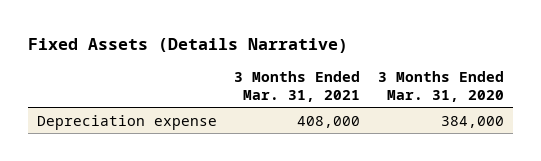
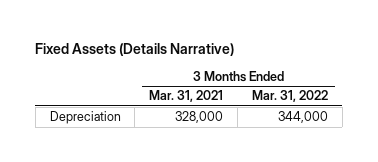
- | 3 Months Ended Mar. 31, 2021 | 3 Months Ended Mar. 31, 2020
+ | 3 Months Ended Mar. 31, 2021 | 3 Months Ended Mar. 31, 2022
- Depreciation expense | 408,000 | 384,000
+ Depreciation | 328,000 | 344,000

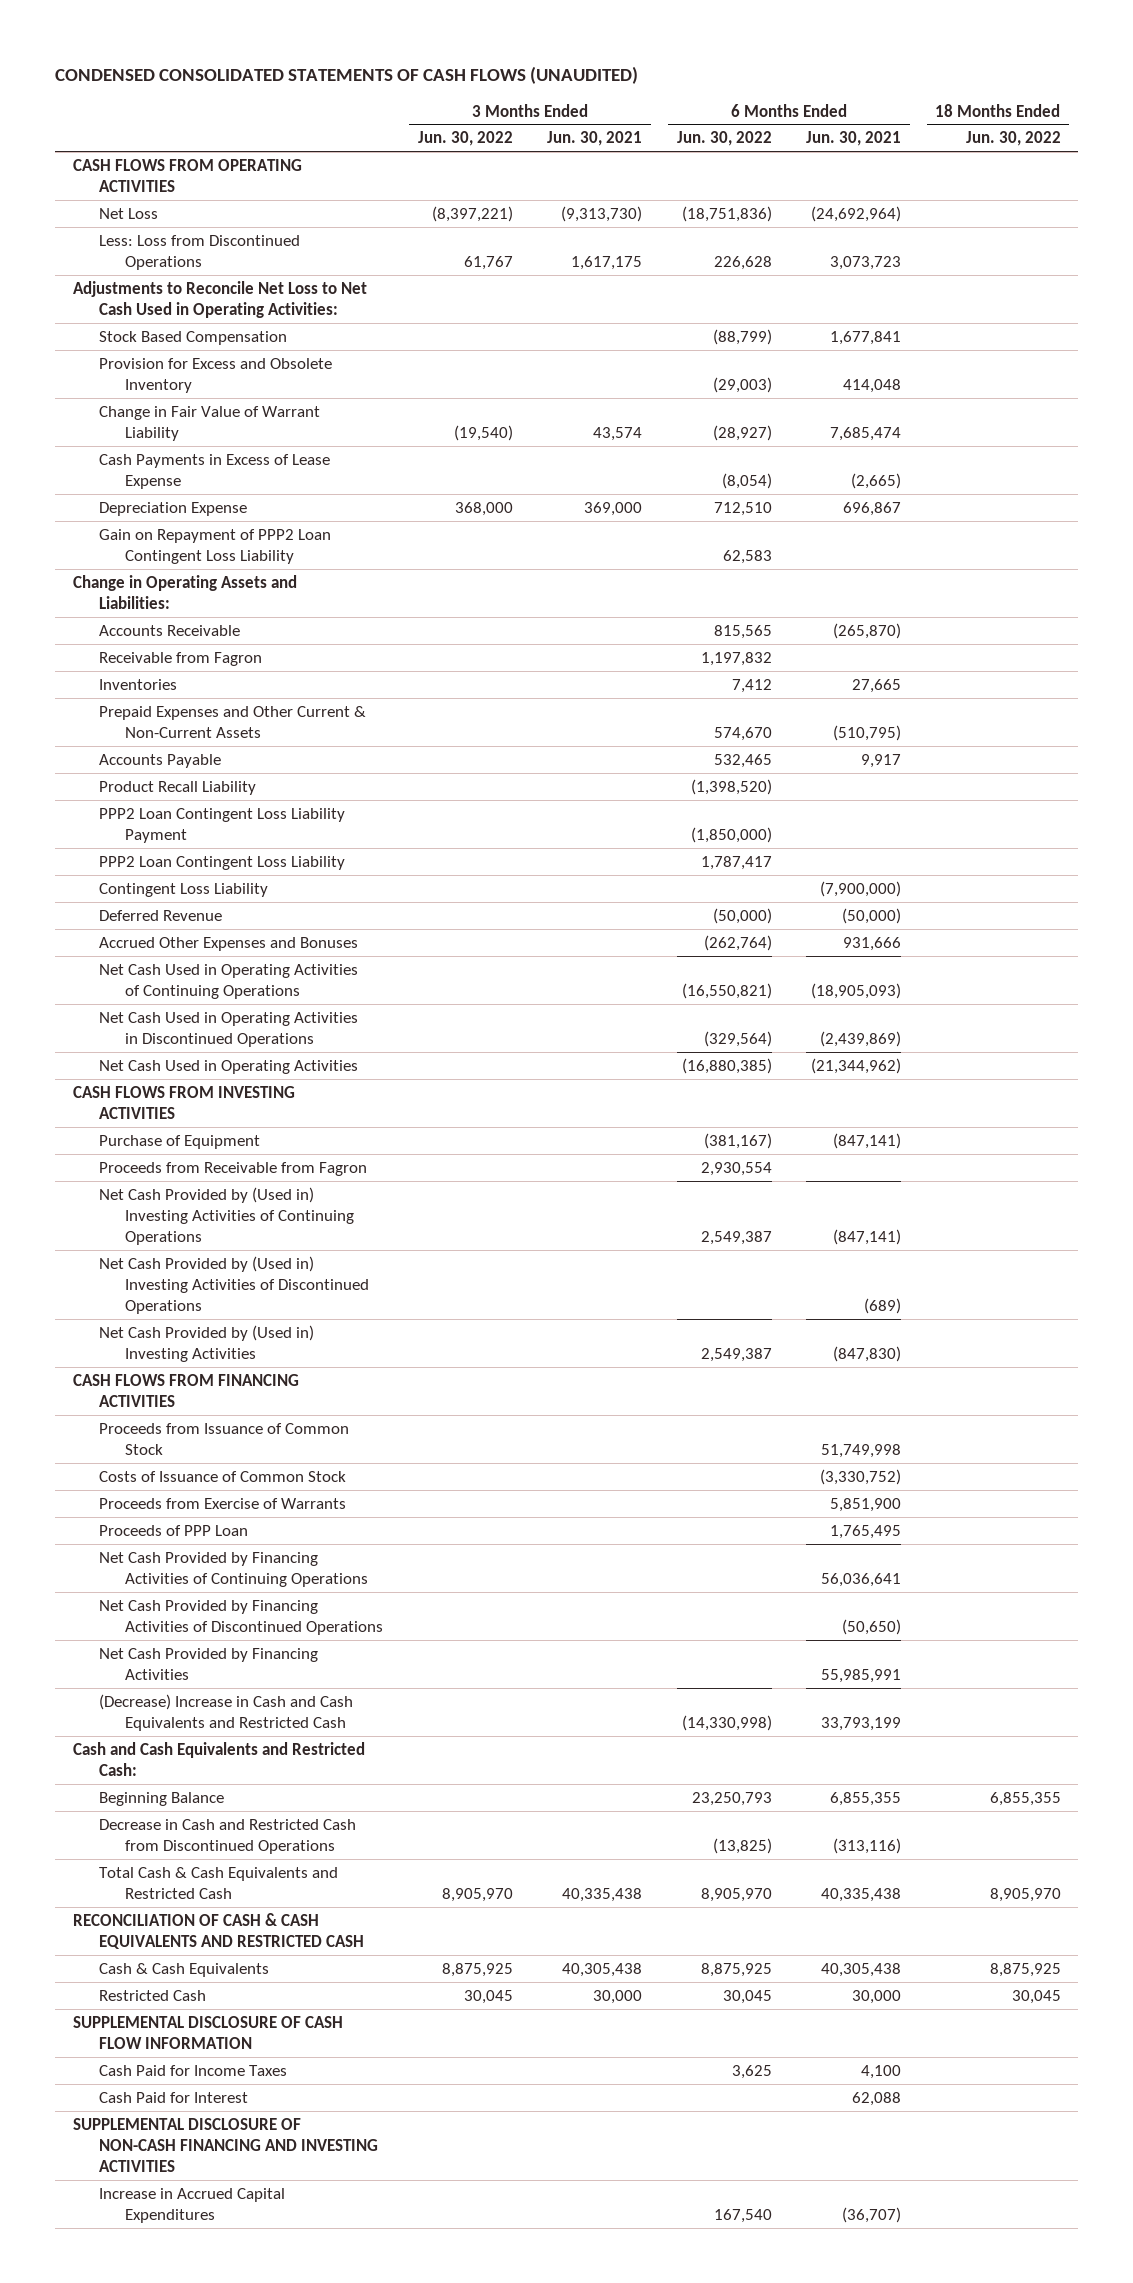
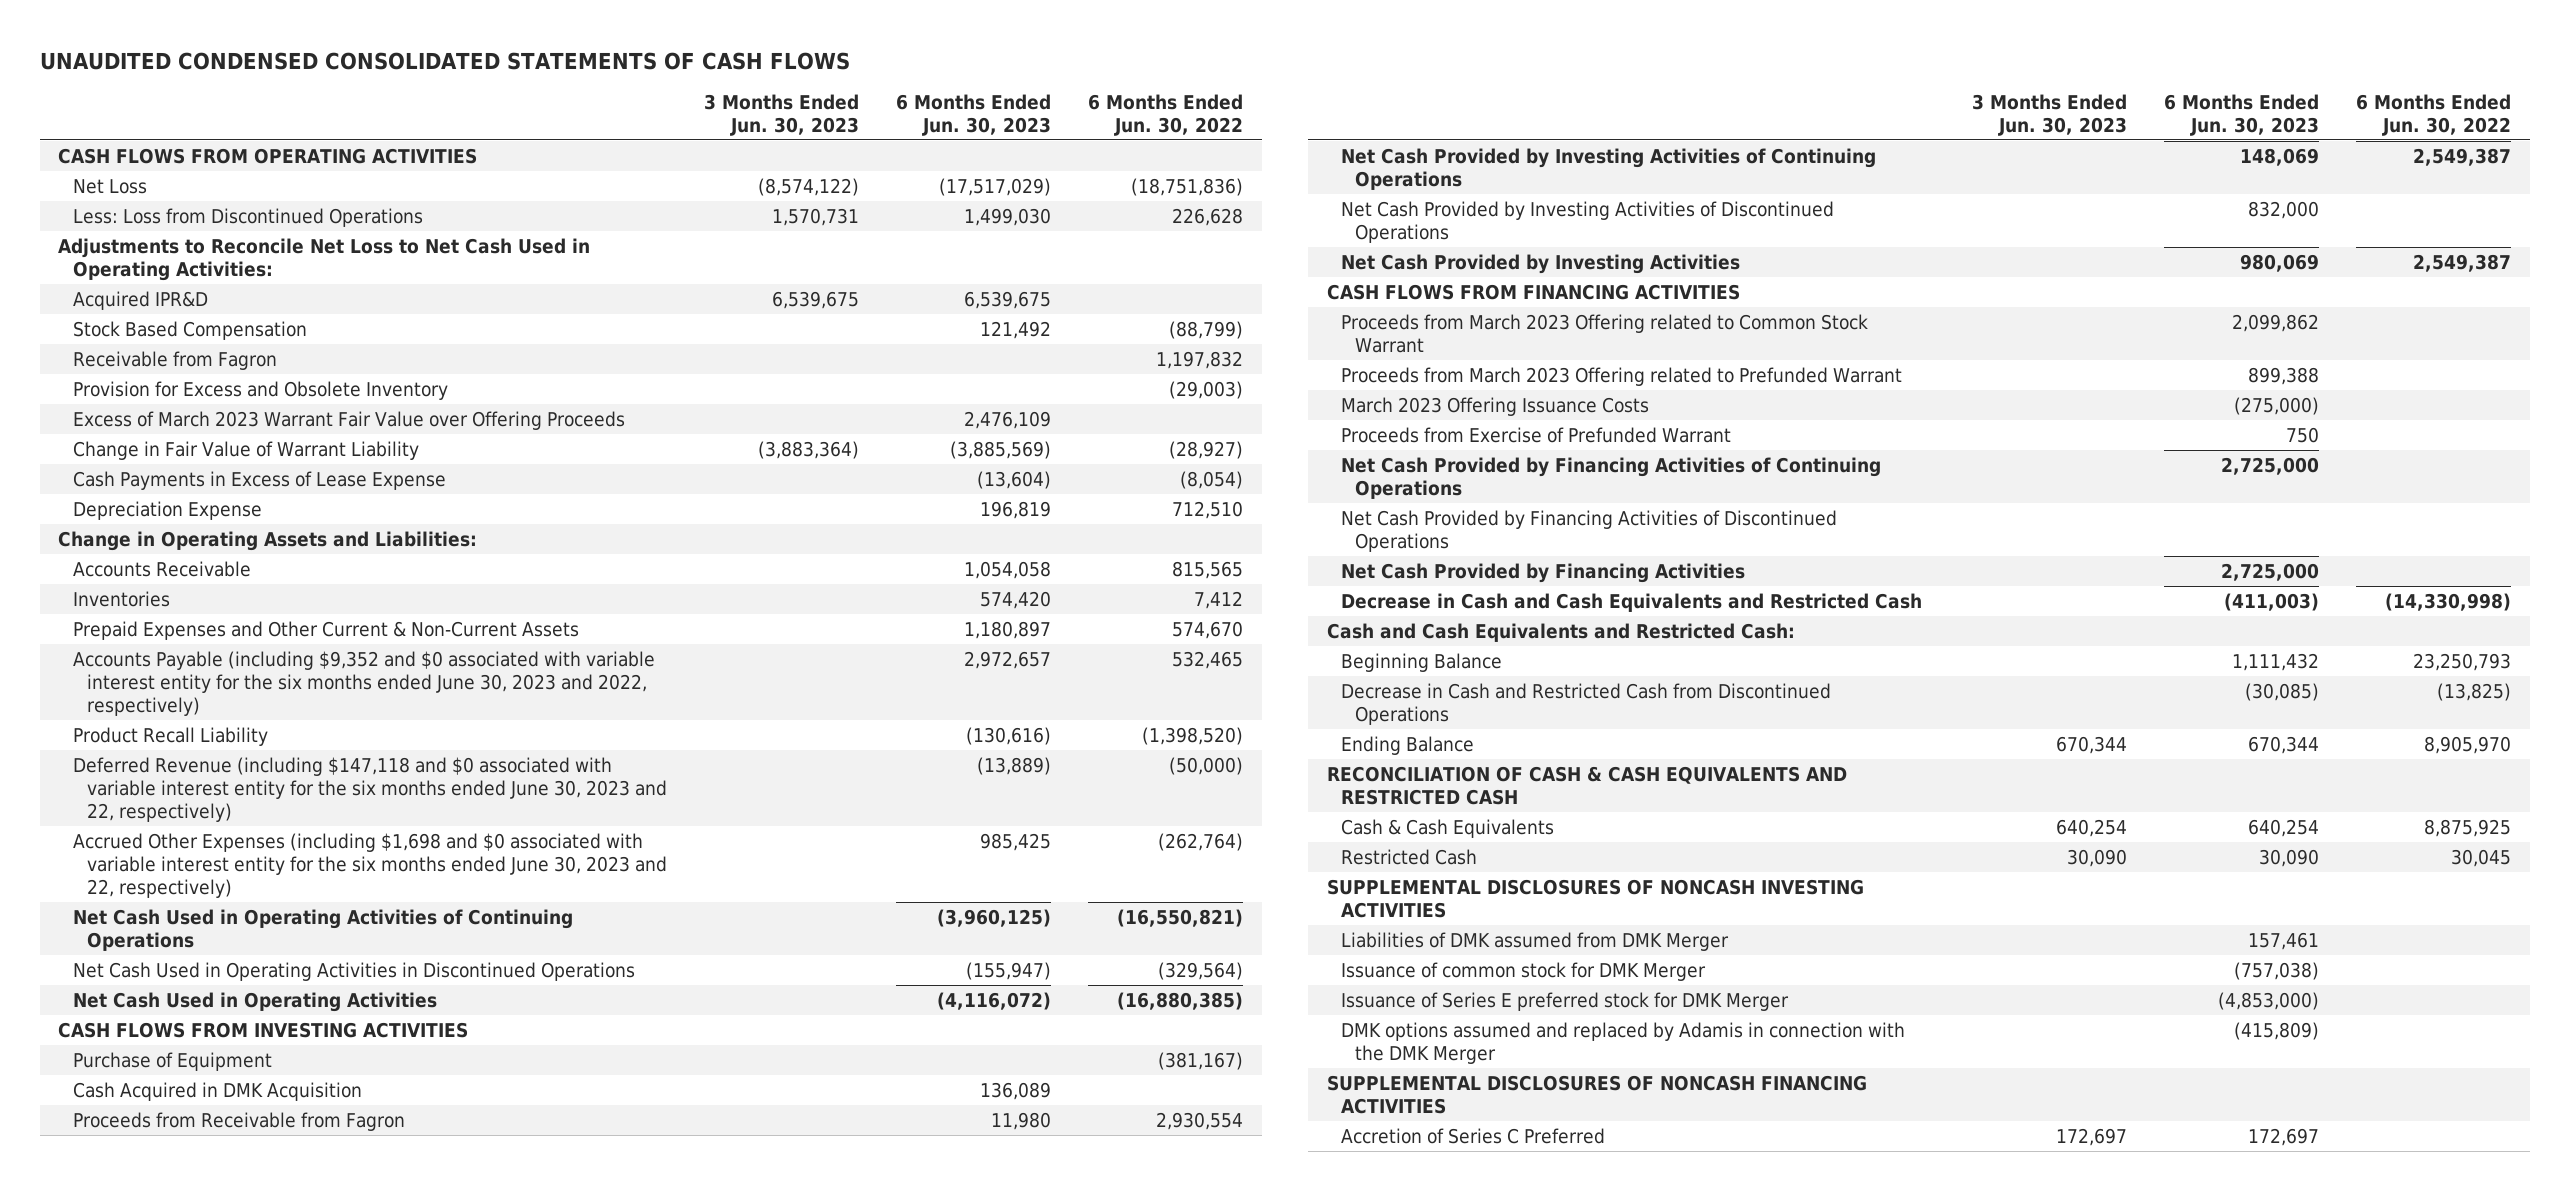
- CONDENSED CONSOLIDATED STATEMENTS OF CASH FLOWS (UNAUDITED)
+ UNAUDITED CONDENSED CONSOLIDATED STATEMENTS OF CASH FLOWS
- | 3 Months Ended Jun. 30, 2022 | 3 Months Ended Jun. 30, 2021 | 6 Months Ended Jun. 30, 2022 | 6 Months Ended Jun. 30, 2021 | 18 Months Ended Jun. 30, 2022
+ | 3 Months Ended Jun. 30, 2023 | 6 Months Ended Jun. 30, 2023 | 6 Months Ended Jun. 30, 2022
+ Acquired IPR&D | 6,539,675 | 6,539,675 |
moved up: Receivable from Fagron | | | 1,197,832
+ Excess of March 2023 Warrant Fair Value over Offering Proceeds | | 2,476,109 |
- Gain on Repayment of PPP2 Loan Contingent Loss Liability | | | 62,583 | |
- Accounts Payable | | | 532,465 | 9,917 |
+ Accounts Payable (including $9,352 and $0 associated with variable interest entity for the six months ended June 30, 2023 and 2022, respectively) | | 2,972,657 | 532,465
- PPP2 Loan Contingent Loss Liability Payment | | | (1,850,000) | |
- PPP2 Loan Contingent Loss Liability | | | 1,787,417 | |
- Contingent Loss Liability | | | | (7,900,000) |
- Deferred Revenue | | | (50,000) | (50,000) |
- Accrued Other Expenses and Bonuses | | | (262,764) | 931,666 |
+ Deferred Revenue (including $147,118 and $0 associated with variable interest entity for the six months ended June 30, 2023 and 22, respectively) | | (13,889) | (50,000)
+ Accrued Other Expenses (including $1,698 and $0 associated with variable interest entity for the six months ended June 30, 2023 and 22, respectively) | | 985,425 | (262,764)
+ Cash Acquired in DMK Acquisition | | 136,089 |
- Net Cash Provided by (Used in) Investing Activities of Continuing Operations | | | 2,549,387 | (847,141) |
- Net Cash Provided by (Used in) Investing Activities of Discontinued Operations | | | | (689) |
- Net Cash Provided by (Used in) Investing Activities | | | 2,549,387 | (847,830) |
+ Net Cash Provided by Investing Activities of Continuing Operations | | 148,069 | 2,549,387
+ Net Cash Provided by Investing Activities of Discontinued Operations | | 832,000 |
+ Net Cash Provided by Investing Activities | | 980,069 | 2,549,387
- Proceeds from Issuance of Common Stock | | | | 51,749,998 |
- Costs of Issuance of Common Stock | | | | (3,330,752) |
- Proceeds from Exercise of Warrants | | | | 5,851,900 |
- Proceeds of PPP Loan | | | | 1,765,495 |
+ Proceeds from March 2023 Offering related to Common Stock Warrant | | 2,099,862 |
+ Proceeds from March 2023 Offering related to Prefunded Warrant | | 899,388 |
+ March 2023 Offering Issuance Costs | | (275,000) |
+ Proceeds from Exercise of Prefunded Warrant | | 750 |
- (Decrease) Increase in Cash and Cash Equivalents and Restricted Cash | | | (14,330,998) | 33,793,199 |
+ Decrease in Cash and Cash Equivalents and Restricted Cash | | (411,003) | (14,330,998)
- Total Cash & Cash Equivalents and Restricted Cash | 8,905,970 | 40,335,438 | 8,905,970 | 40,335,438 | 8,905,970
+ Ending Balance | 670,344 | 670,344 | 8,905,970
- SUPPLEMENTAL DISCLOSURE OF CASH FLOW INFORMATION
- Cash Paid for Income Taxes | | | 3,625 | 4,100 |
- Cash Paid for Interest | | | | 62,088 |
- SUPPLEMENTAL DISCLOSURE OF NON-CASH FINANCING AND INVESTING ACTIVITIES
- Increase in Accrued Capital Expenditures | | | 167,540 | (36,707) |
+ SUPPLEMENTAL DISCLOSURES OF NONCASH INVESTING ACTIVITIES
+ Liabilities of DMK assumed from DMK Merger | | 157,461 |
+ Issuance of common stock for DMK Merger | | (757,038) |
+ Issuance of Series E preferred stock for DMK Merger | | (4,853,000) |
+ DMK options assumed and replaced by Adamis in connection with the DMK Merger | | (415,809) |
+ SUPPLEMENTAL DISCLOSURES OF NONCASH FINANCING ACTIVITIES
+ Accretion of Series C Preferred | 172,697 | 172,697 |

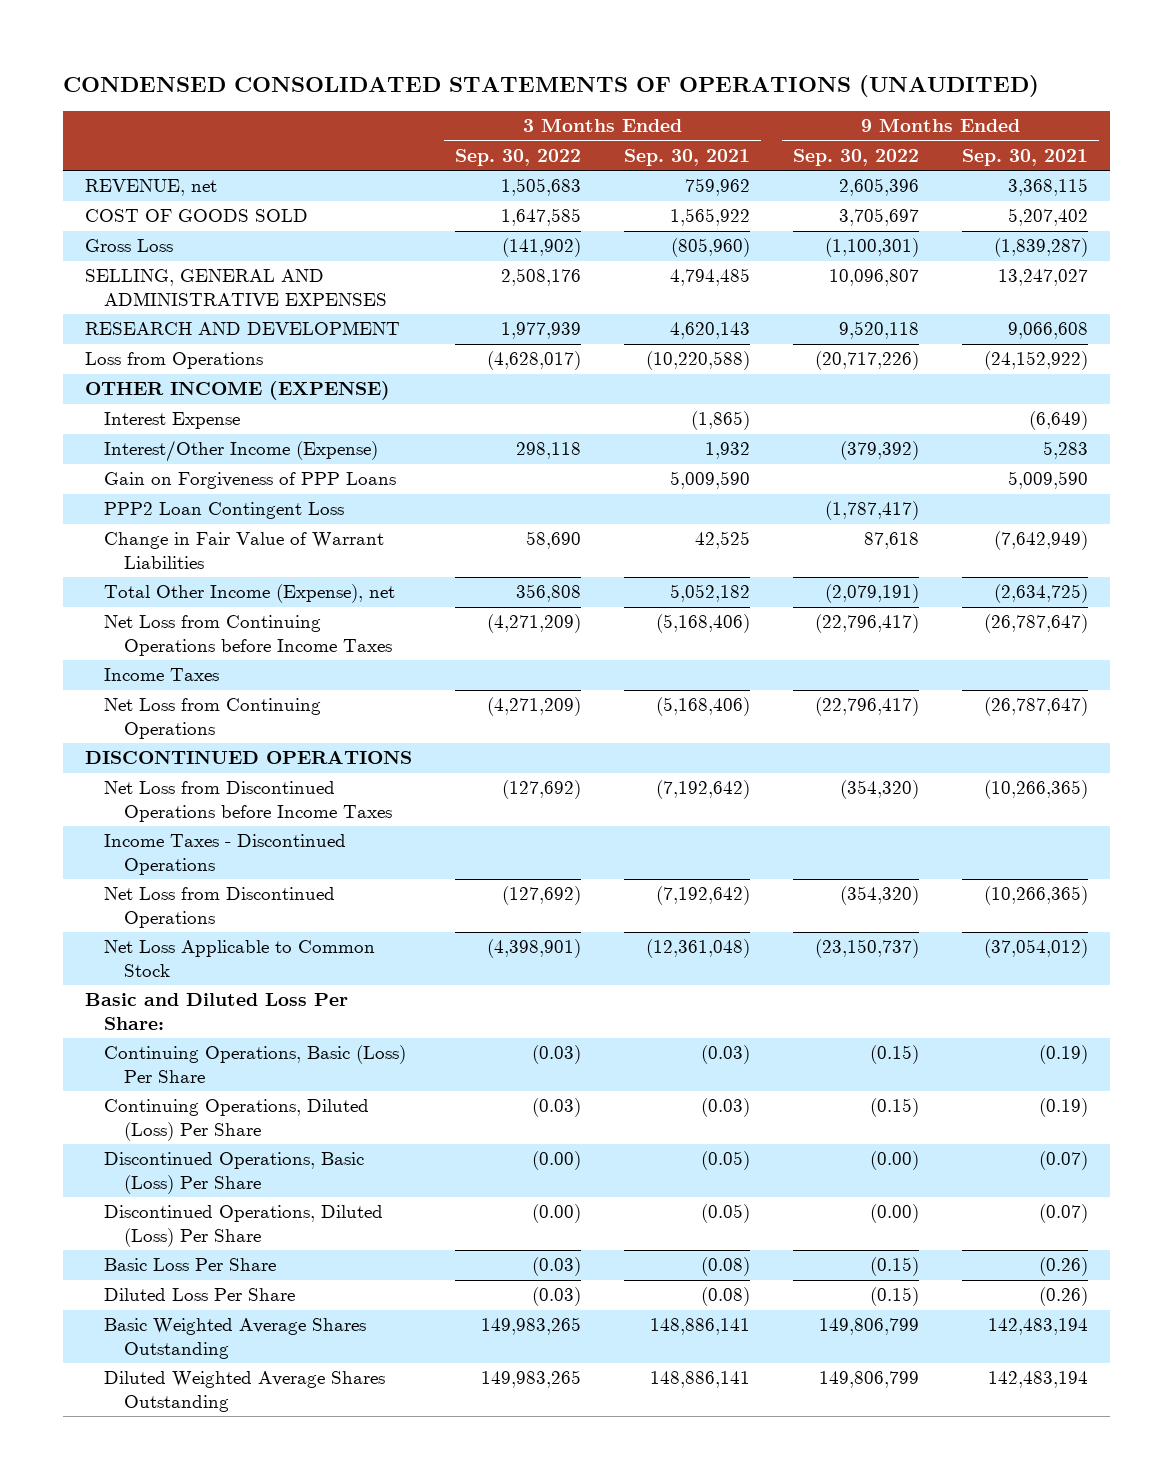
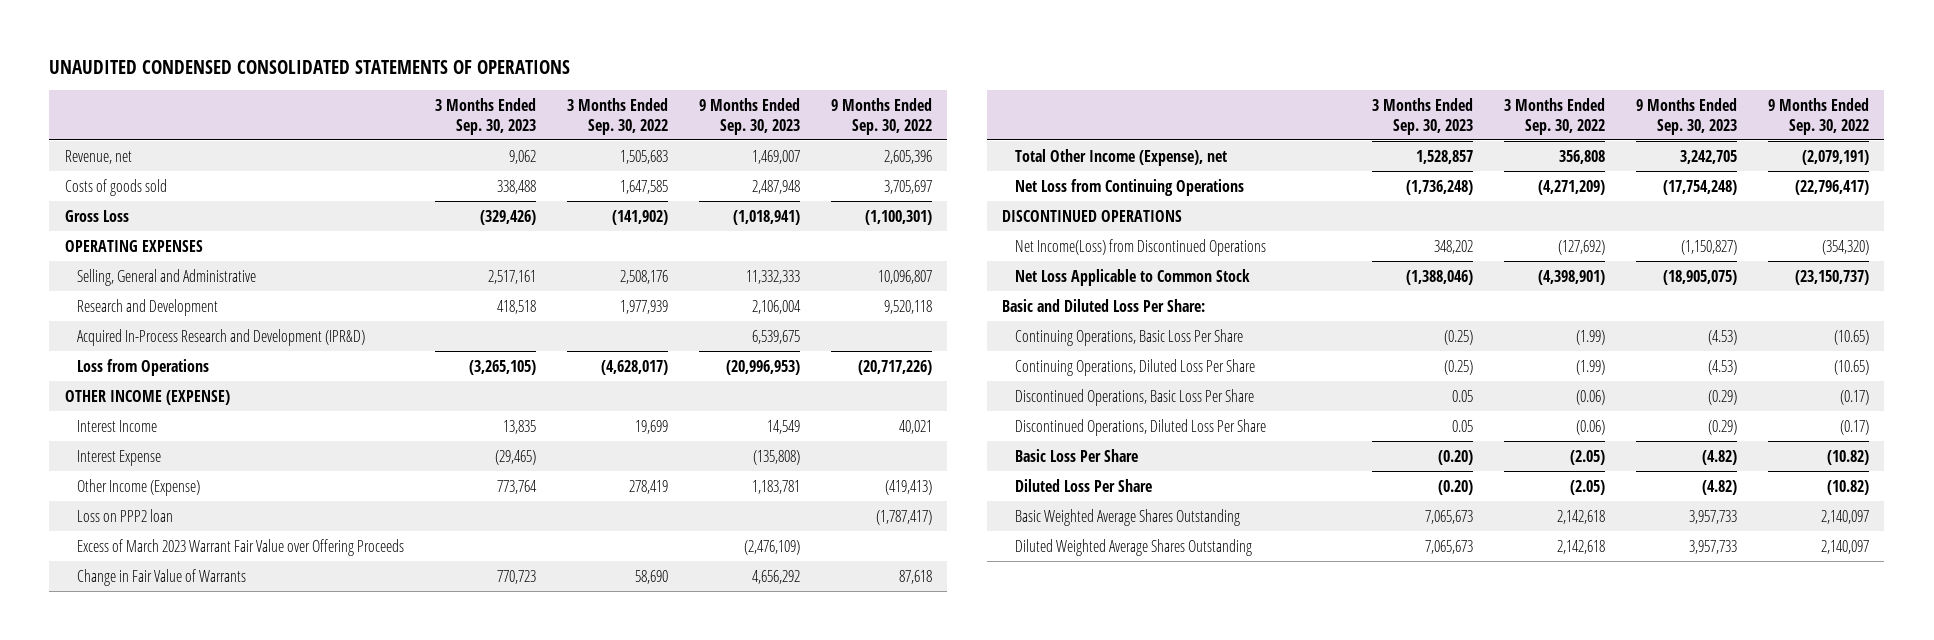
- CONDENSED CONSOLIDATED STATEMENTS OF OPERATIONS (UNAUDITED)
+ UNAUDITED CONDENSED CONSOLIDATED STATEMENTS OF OPERATIONS
- | 3 Months Ended Sep. 30, 2022 | 3 Months Ended Sep. 30, 2021 | 9 Months Ended Sep. 30, 2022 | 9 Months Ended Sep. 30, 2021
+ | 3 Months Ended Sep. 30, 2023 | 3 Months Ended Sep. 30, 2022 | 9 Months Ended Sep. 30, 2023 | 9 Months Ended Sep. 30, 2022
- REVENUE, net | 1,505,683 | 759,962 | 2,605,396 | 3,368,115
- COST OF GOODS SOLD | 1,647,585 | 1,565,922 | 3,705,697 | 5,207,402
+ Revenue, net | 9,062 | 1,505,683 | 1,469,007 | 2,605,396
+ Costs of goods sold | 338,488 | 1,647,585 | 2,487,948 | 3,705,697
- SELLING, GENERAL AND ADMINISTRATIVE EXPENSES | 2,508,176 | 4,794,485 | 10,096,807 | 13,247,027
- RESEARCH AND DEVELOPMENT | 1,977,939 | 4,620,143 | 9,520,118 | 9,066,608
+ OPERATING EXPENSES
+ Selling, General and Administrative | 2,517,161 | 2,508,176 | 11,332,333 | 10,096,807
+ Research and Development | 418,518 | 1,977,939 | 2,106,004 | 9,520,118
+ Acquired In-Process Research and Development (IPR&D) | | | 6,539,675 |
+ Interest Income | 13,835 | 19,699 | 14,549 | 40,021
- Interest/Other Income (Expense) | 298,118 | 1,932 | (379,392) | 5,283
- Gain on Forgiveness of PPP Loans | | 5,009,590 | | 5,009,590
- PPP2 Loan Contingent Loss | | | (1,787,417) |
- Change in Fair Value of Warrant Liabilities | 58,690 | 42,525 | 87,618 | (7,642,949)
+ Other Income (Expense) | 773,764 | 278,419 | 1,183,781 | (419,413)
+ Loss on PPP2 loan | | | | (1,787,417)
+ Excess of March 2023 Warrant Fair Value over Offering Proceeds | | | (2,476,109) |
+ Change in Fair Value of Warrants | 770,723 | 58,690 | 4,656,292 | 87,618
- Net Loss from Continuing Operations before Income Taxes | (4,271,209) | (5,168,406) | (22,796,417) | (26,787,647)
- Income Taxes
- Net Loss from Discontinued Operations before Income Taxes | (127,692) | (7,192,642) | (354,320) | (10,266,365)
- Income Taxes - Discontinued Operations
- Net Loss from Discontinued Operations | (127,692) | (7,192,642) | (354,320) | (10,266,365)
+ Net Income(Loss) from Discontinued Operations | 348,202 | (127,692) | (1,150,827) | (354,320)
- Continuing Operations, Basic (Loss) Per Share | (0.03) | (0.03) | (0.15) | (0.19)
- Continuing Operations, Diluted (Loss) Per Share | (0.03) | (0.03) | (0.15) | (0.19)
- Discontinued Operations, Basic (Loss) Per Share | (0.00) | (0.05) | (0.00) | (0.07)
- Discontinued Operations, Diluted (Loss) Per Share | (0.00) | (0.05) | (0.00) | (0.07)
- Basic Loss Per Share | (0.03) | (0.08) | (0.15) | (0.26)
- Diluted Loss Per Share | (0.03) | (0.08) | (0.15) | (0.26)
- Basic Weighted Average Shares Outstanding | 149,983,265 | 148,886,141 | 149,806,799 | 142,483,194
- Diluted Weighted Average Shares Outstanding | 149,983,265 | 148,886,141 | 149,806,799 | 142,483,194
+ Continuing Operations, Basic Loss Per Share | (0.25) | (1.99) | (4.53) | (10.65)
+ Continuing Operations, Diluted Loss Per Share | (0.25) | (1.99) | (4.53) | (10.65)
+ Discontinued Operations, Basic Loss Per Share | 0.05 | (0.06) | (0.29) | (0.17)
+ Discontinued Operations, Diluted Loss Per Share | 0.05 | (0.06) | (0.29) | (0.17)
+ Basic Loss Per Share | (0.20) | (2.05) | (4.82) | (10.82)
+ Diluted Loss Per Share | (0.20) | (2.05) | (4.82) | (10.82)
+ Basic Weighted Average Shares Outstanding | 7,065,673 | 2,142,618 | 3,957,733 | 2,140,097
+ Diluted Weighted Average Shares Outstanding | 7,065,673 | 2,142,618 | 3,957,733 | 2,140,097

